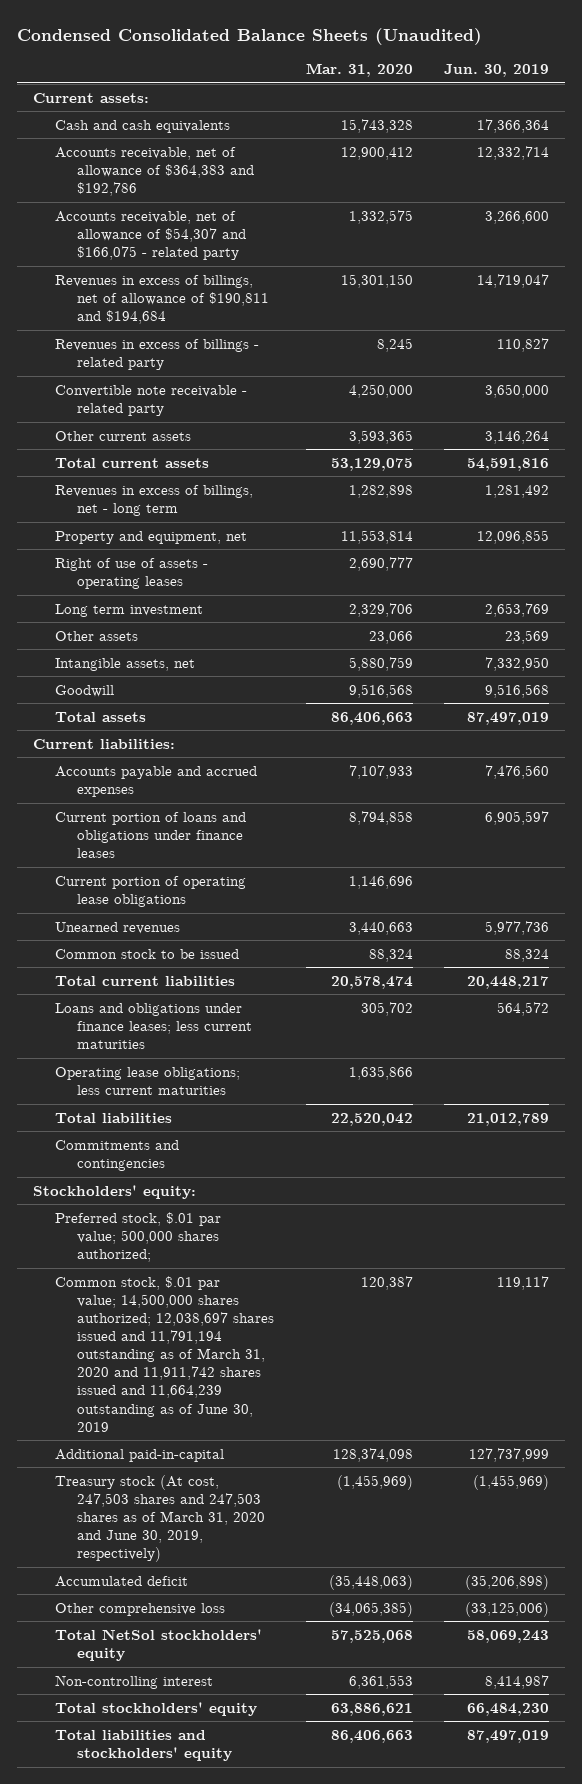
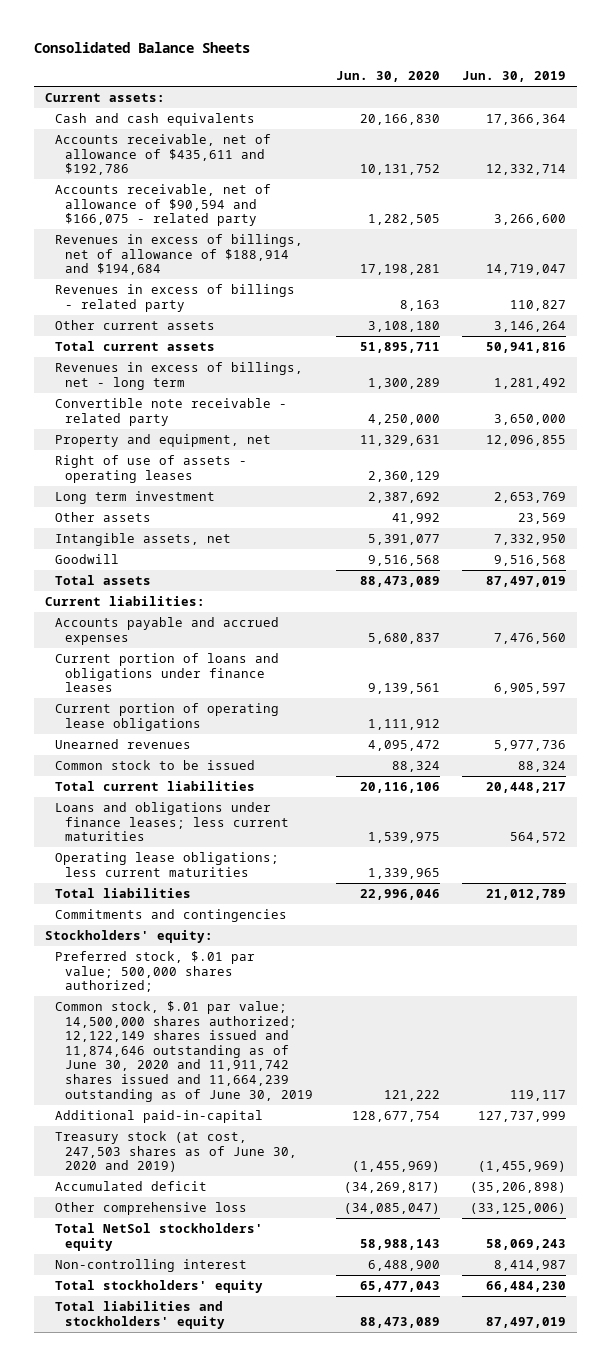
- Condensed Consolidated Balance Sheets (Unaudited)
+ Consolidated Balance Sheets
- | Mar. 31, 2020 | Jun. 30, 2019
+ | Jun. 30, 2020 | Jun. 30, 2019
- Accounts receivable, net of allowance of $364,383 and $192,786 | 12,900,412 | 12,332,714
- Accounts receivable, net of allowance of $54,307 and $166,075 - related party | 1,332,575 | 3,266,600
- Revenues in excess of billings, net of allowance of $190,811 and $194,684 | 15,301,150 | 14,719,047
+ Accounts receivable, net of allowance of $435,611 and $192,786 | 10,131,752 | 12,332,714
+ Accounts receivable, net of allowance of $90,594 and $166,075 - related party | 1,282,505 | 3,266,600
+ Revenues in excess of billings, net of allowance of $188,914 and $194,684 | 17,198,281 | 14,719,047
- Total current assets | 53,129,075 | 54,591,816
+ Total current assets | 51,895,711 | 50,941,816
moved down: Convertible note receivable - related party | 4,250,000 | 3,650,000
- Common stock, $.01 par value; 14,500,000 shares authorized; 12,038,697 shares issued and 11,791,194 outstanding as of March 31, 2020 and 11,911,742 shares issued and 11,664,239 outstanding as of June 30, 2019 | 120,387 | 119,117
+ Common stock, $.01 par value; 14,500,000 shares authorized; 12,122,149 shares issued and 11,874,646 outstanding as of June 30, 2020 and 11,911,742 shares issued and 11,664,239 outstanding as of June 30, 2019 | 121,222 | 119,117
- Treasury stock (At cost, 247,503 shares and 247,503 shares as of March 31, 2020 and June 30, 2019, respectively) | (1,455,969) | (1,455,969)
+ Treasury stock (at cost, 247,503 shares as of June 30, 2020 and 2019) | (1,455,969) | (1,455,969)

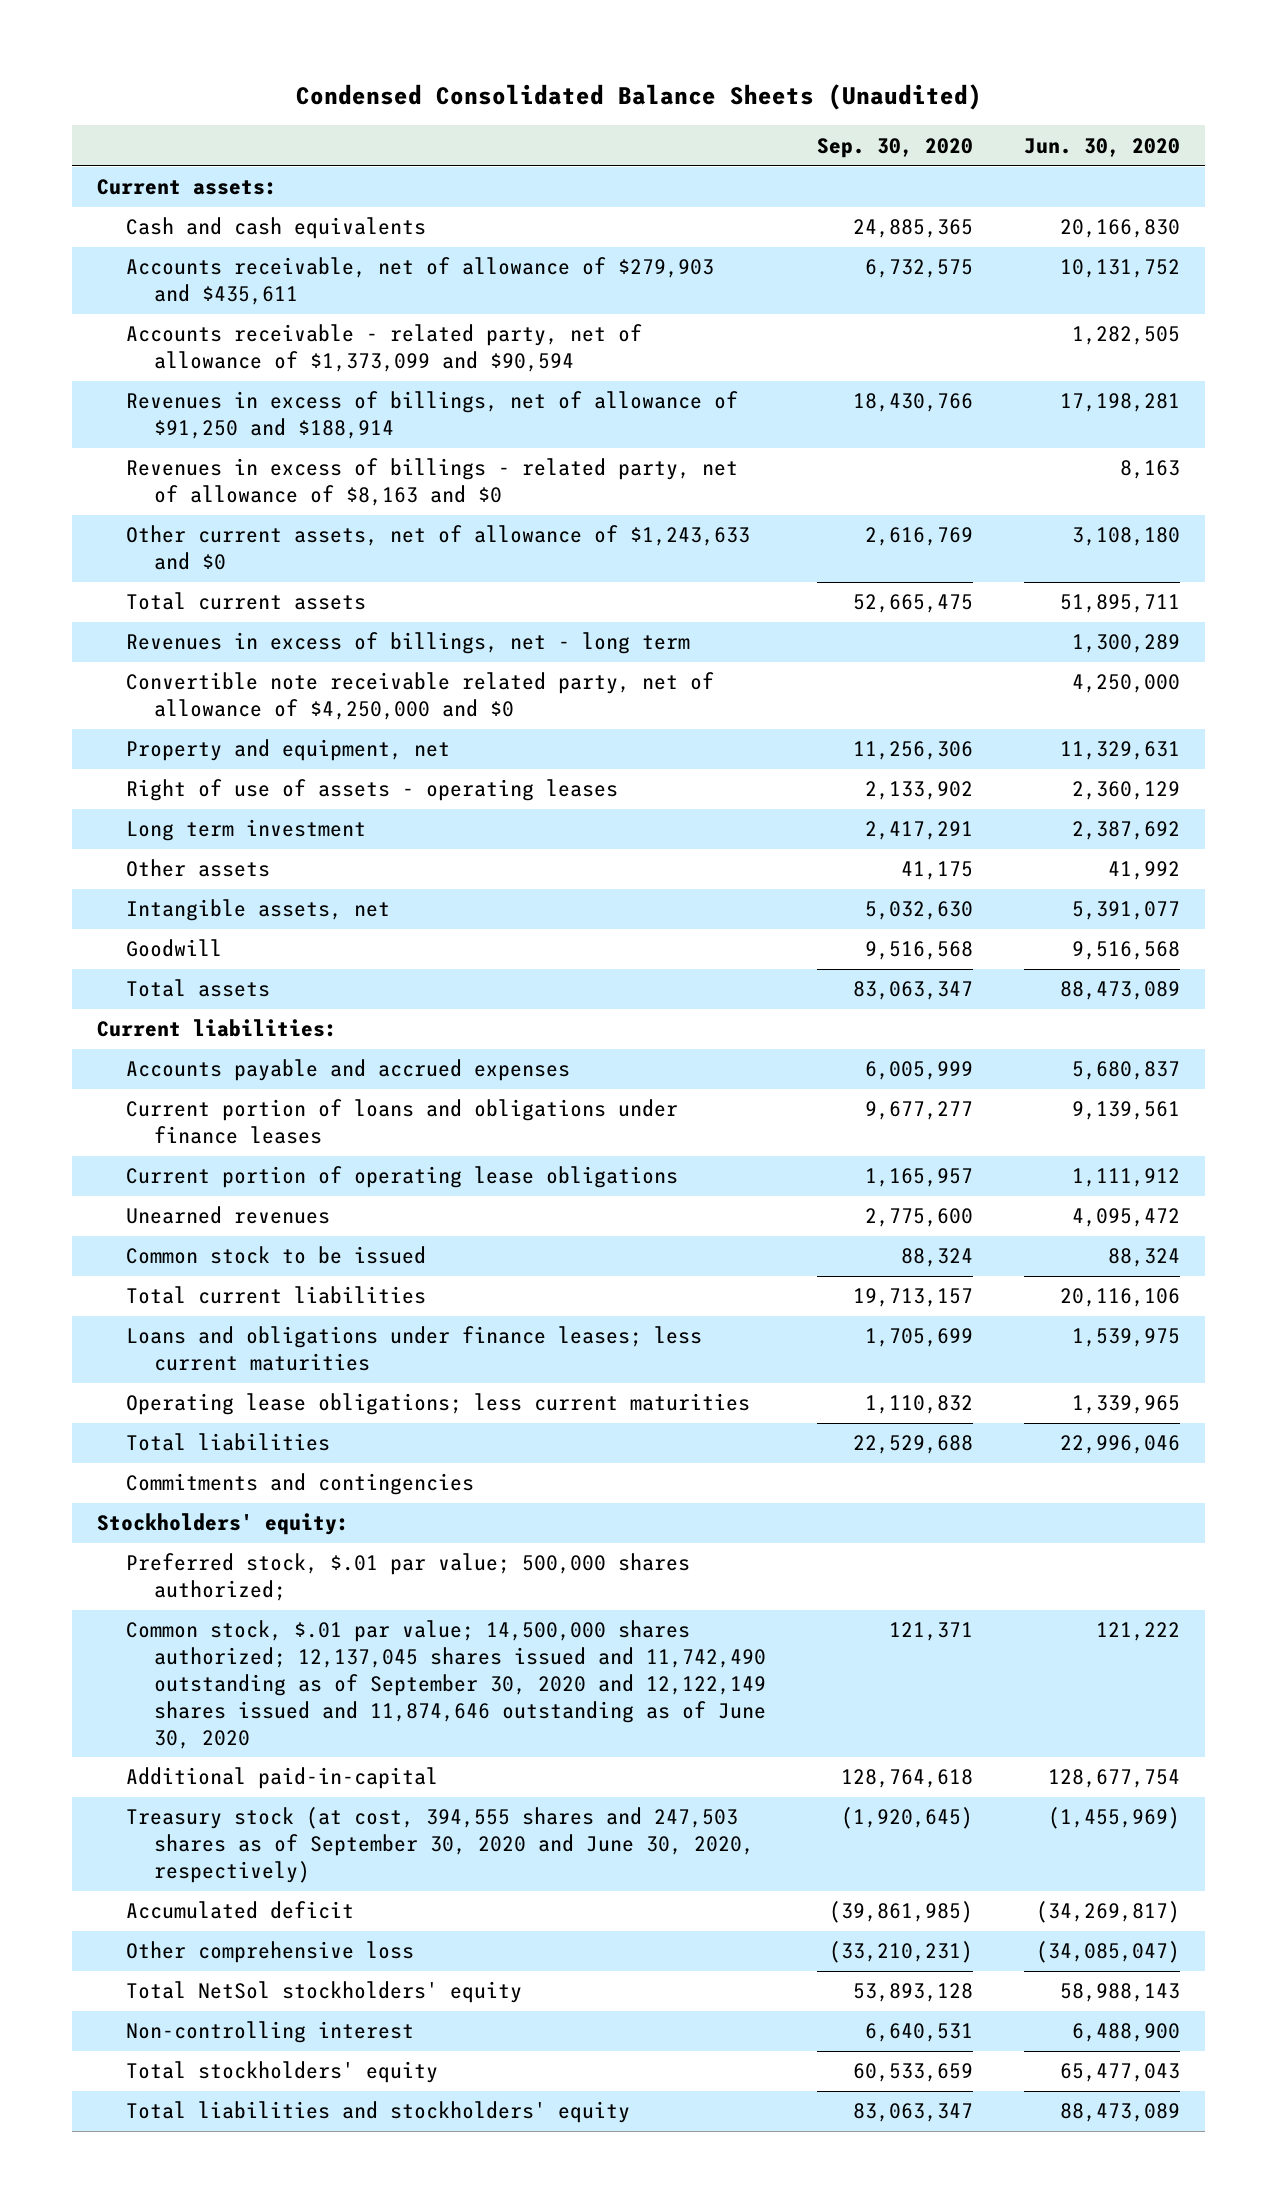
- Consolidated Balance Sheets
+ Condensed Consolidated Balance Sheets (Unaudited)
- | Jun. 30, 2020 | Jun. 30, 2019
+ | Sep. 30, 2020 | Jun. 30, 2020
- Accounts receivable, net of allowance of $435,611 and $192,786 | 10,131,752 | 12,332,714
- Accounts receivable, net of allowance of $90,594 and $166,075 - related party | 1,282,505 | 3,266,600
- Revenues in excess of billings, net of allowance of $188,914 and $194,684 | 17,198,281 | 14,719,047
- Revenues in excess of billings - related party | 8,163 | 110,827
- Other current assets | 3,108,180 | 3,146,264
+ Accounts receivable, net of allowance of $279,903 and $435,611 | 6,732,575 | 10,131,752
+ Accounts receivable - related party, net of allowance of $1,373,099 and $90,594 | | 1,282,505
+ Revenues in excess of billings, net of allowance of $91,250 and $188,914 | 18,430,766 | 17,198,281
+ Revenues in excess of billings - related party, net of allowance of $8,163 and $0 | | 8,163
+ Other current assets, net of allowance of $1,243,633 and $0 | 2,616,769 | 3,108,180
- Convertible note receivable - related party | 4,250,000 | 3,650,000
+ Convertible note receivable related party, net of allowance of $4,250,000 and $0 | | 4,250,000
- Common stock, $.01 par value; 14,500,000 shares authorized; 12,122,149 shares issued and 11,874,646 outstanding as of June 30, 2020 and 11,911,742 shares issued and 11,664,239 outstanding as of June 30, 2019 | 121,222 | 119,117
+ Common stock, $.01 par value; 14,500,000 shares authorized; 12,137,045 shares issued and 11,742,490 outstanding as of September 30, 2020 and 12,122,149 shares issued and 11,874,646 outstanding as of June 30, 2020 | 121,371 | 121,222
- Treasury stock (at cost, 247,503 shares as of June 30, 2020 and 2019) | (1,455,969) | (1,455,969)
+ Treasury stock (at cost, 394,555 shares and 247,503 shares as of September 30, 2020 and June 30, 2020, respectively) | (1,920,645) | (1,455,969)

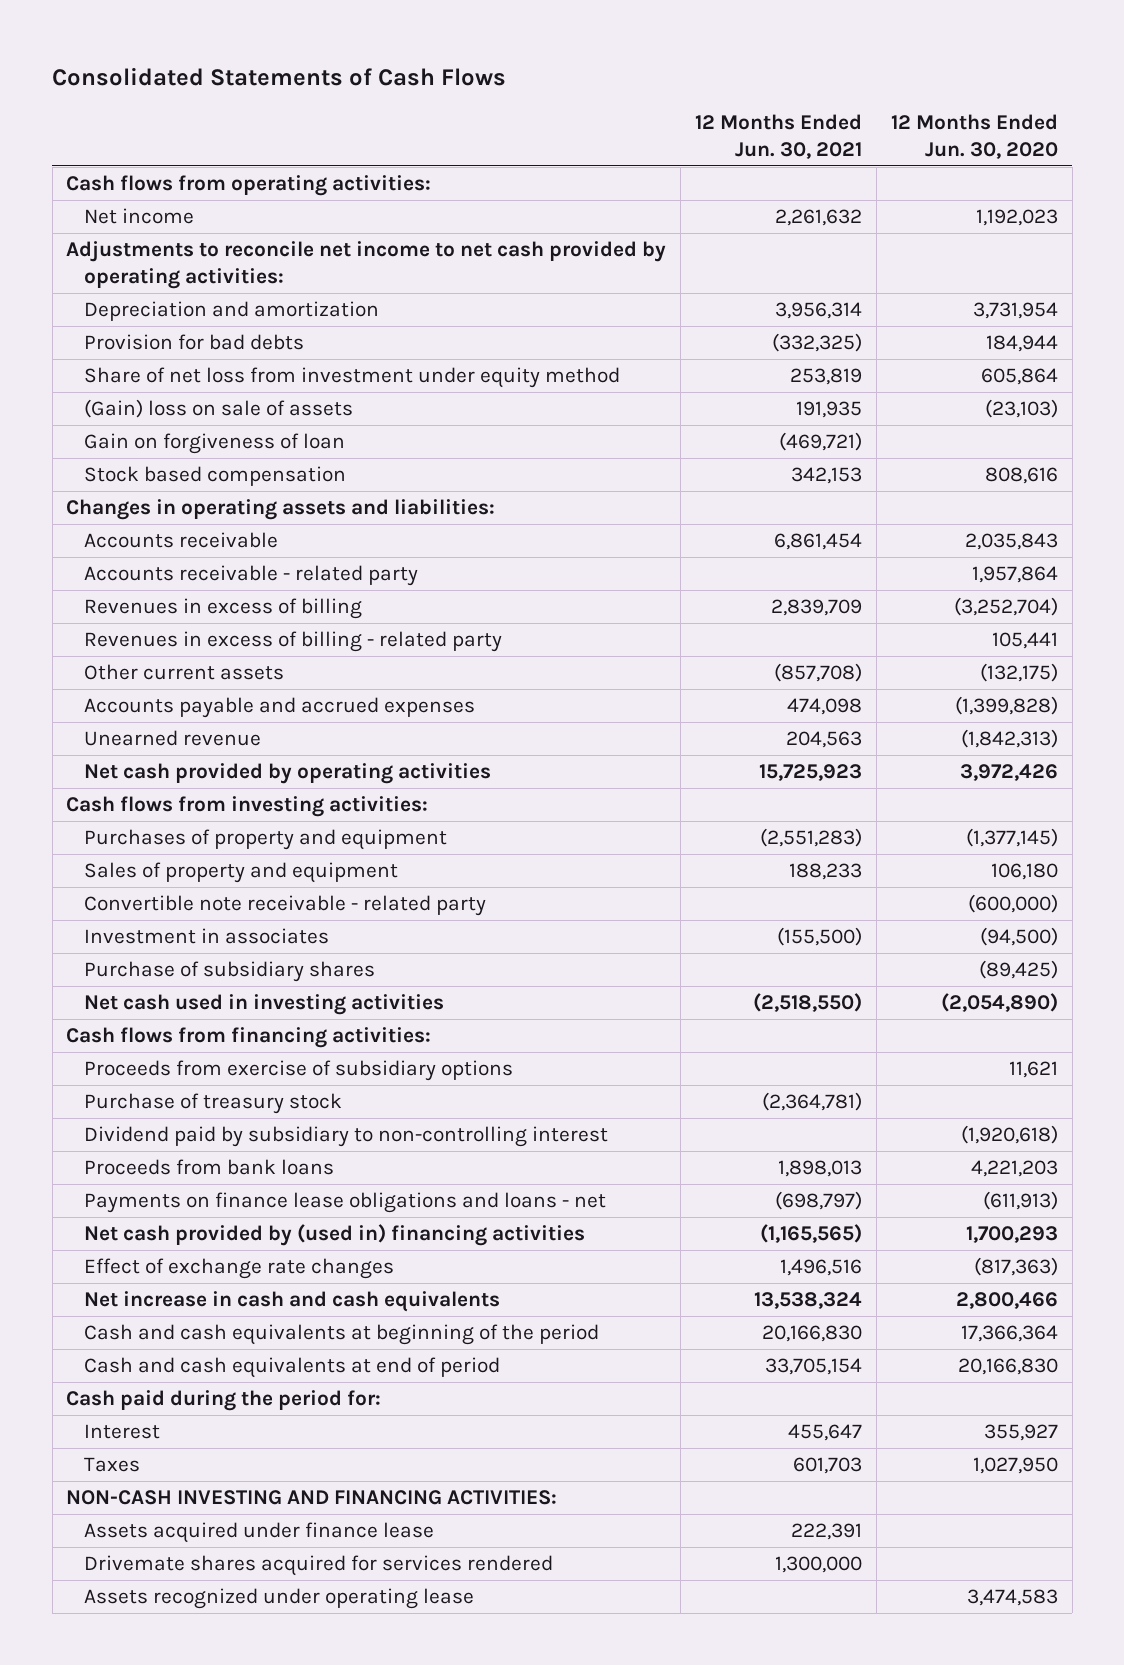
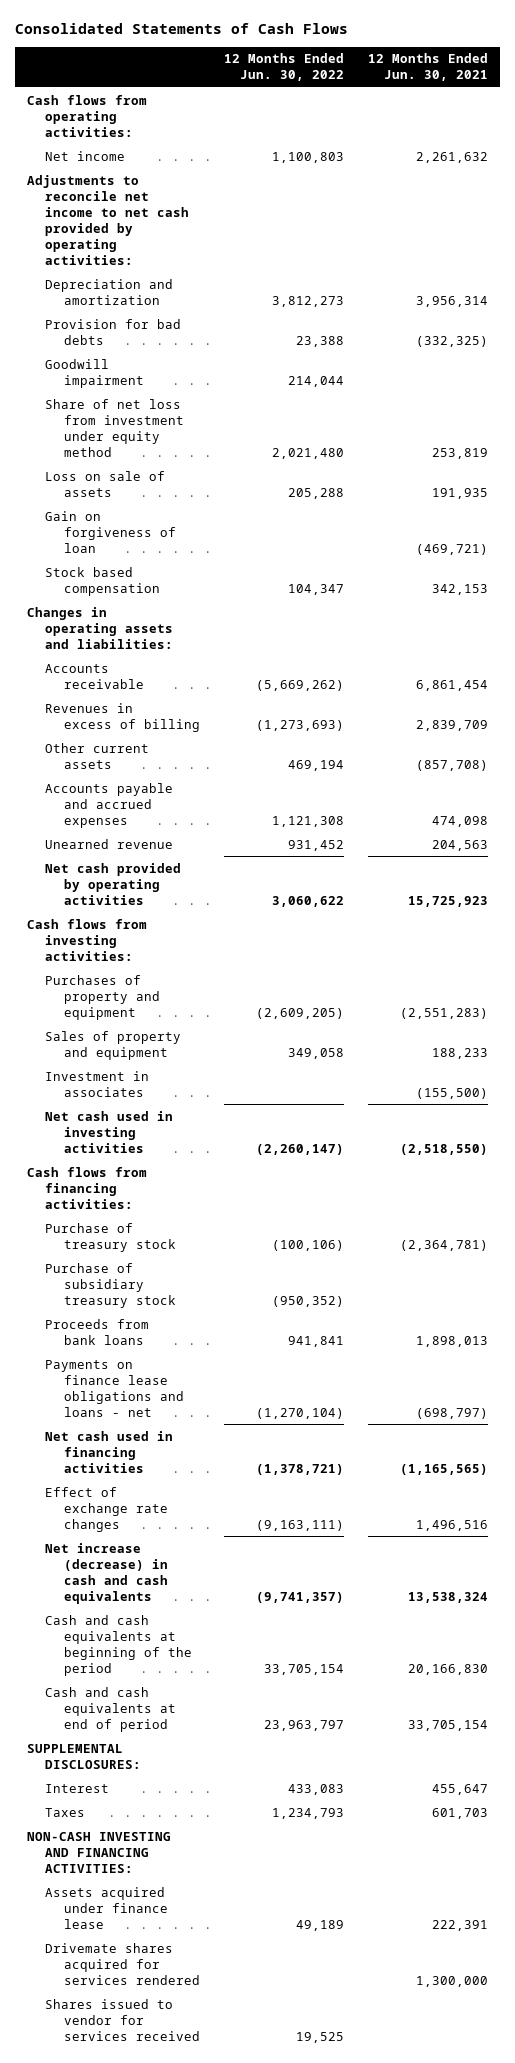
- | 12 Months Ended Jun. 30, 2021 | 12 Months Ended Jun. 30, 2020
+ | 12 Months Ended Jun. 30, 2022 | 12 Months Ended Jun. 30, 2021
+ Goodwill impairment | 214,044 |
- (Gain) loss on sale of assets | 191,935 | (23,103)
+ Loss on sale of assets | 205,288 | 191,935
- Accounts receivable - related party | | 1,957,864
- Revenues in excess of billing - related party | | 105,441
- Convertible note receivable - related party | | (600,000)
- Purchase of subsidiary shares | | (89,425)
- Proceeds from exercise of subsidiary options | | 11,621
- Dividend paid by subsidiary to non-controlling interest | | (1,920,618)
+ Purchase of subsidiary treasury stock | (950,352) |
- Net cash provided by (used in) financing activities | (1,165,565) | 1,700,293
+ Net cash used in financing activities | (1,378,721) | (1,165,565)
- Net increase in cash and cash equivalents | 13,538,324 | 2,800,466
+ Net increase (decrease) in cash and cash equivalents | (9,741,357) | 13,538,324
- Cash paid during the period for:
+ SUPPLEMENTAL DISCLOSURES:
- Assets recognized under operating lease | | 3,474,583
+ Shares issued to vendor for services received | 19,525 |

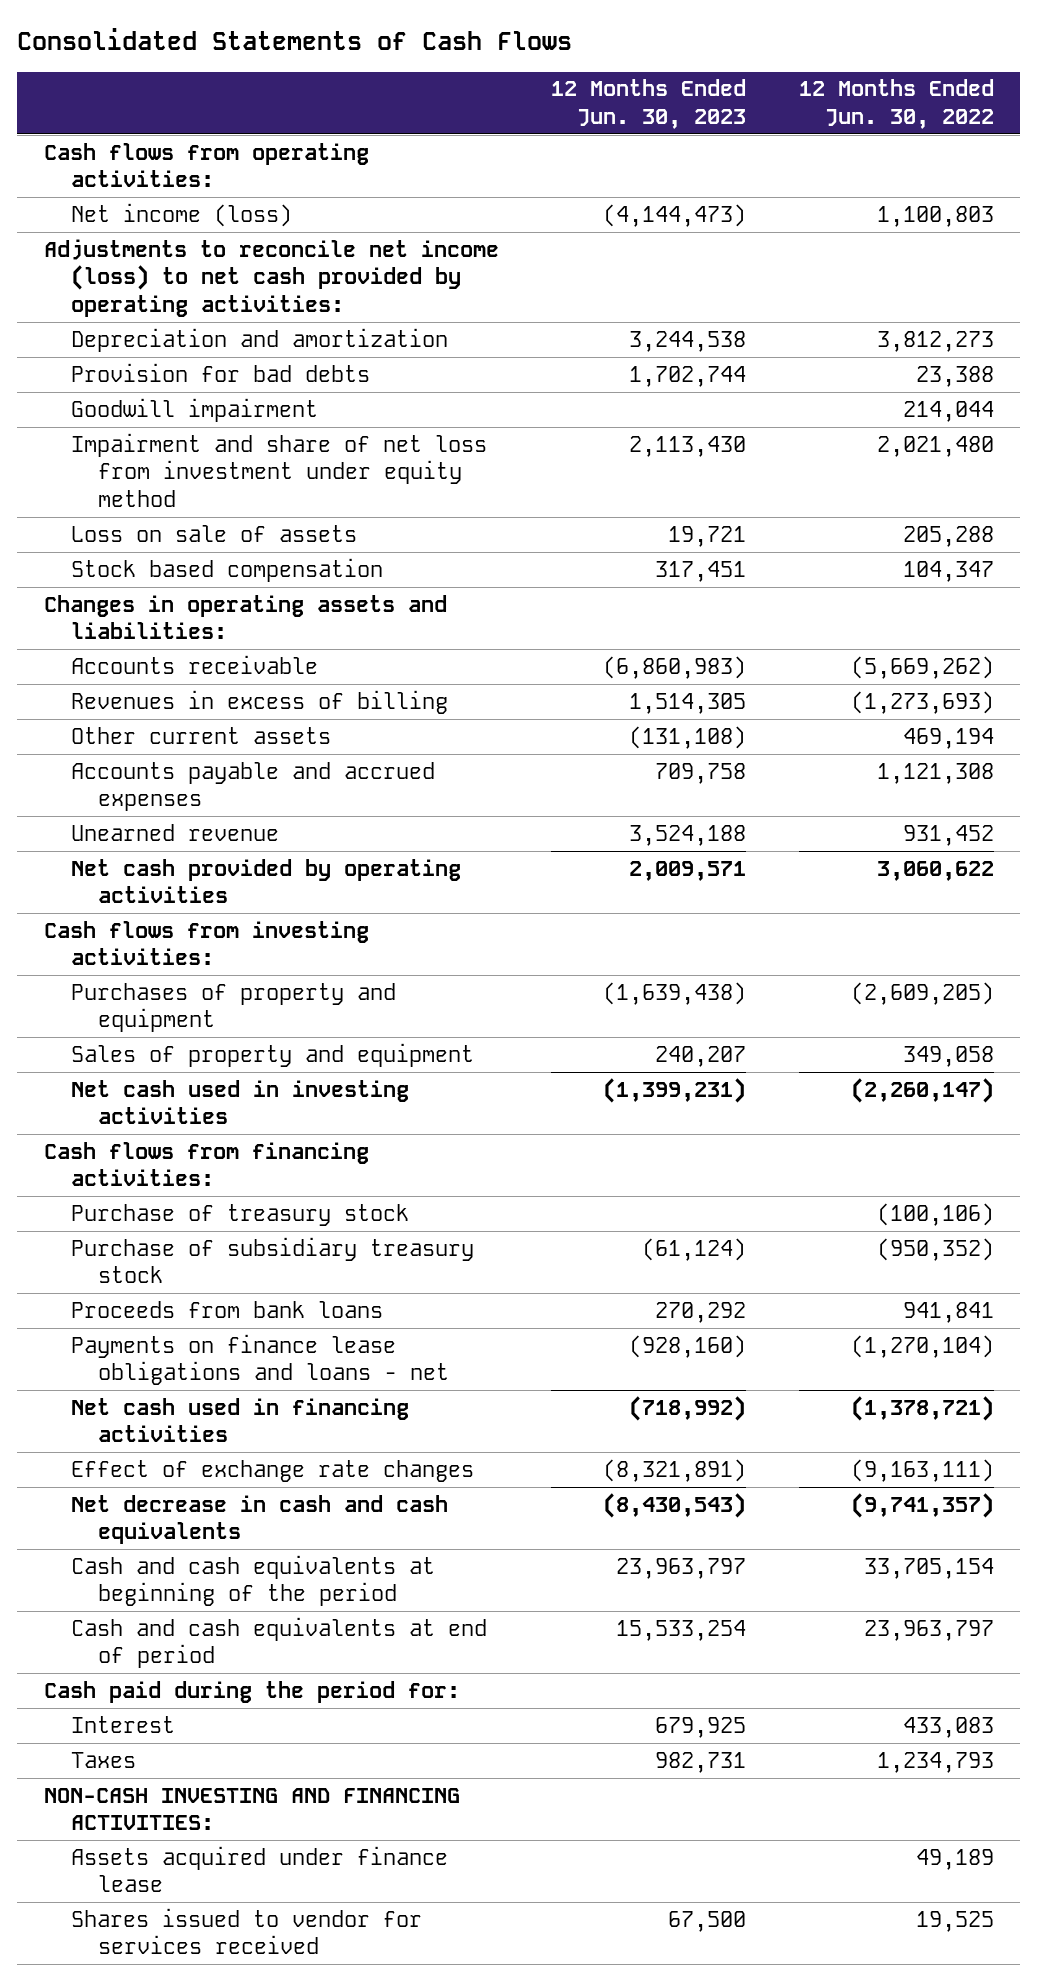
- | 12 Months Ended Jun. 30, 2022 | 12 Months Ended Jun. 30, 2021
+ | 12 Months Ended Jun. 30, 2023 | 12 Months Ended Jun. 30, 2022
- Net income | 1,100,803 | 2,261,632
- Adjustments to reconcile net income to net cash provided by operating activities:
+ Net income (loss) | (4,144,473) | 1,100,803
+ Adjustments to reconcile net income (loss) to net cash provided by operating activities:
- Share of net loss from investment under equity method | 2,021,480 | 253,819
+ Impairment and share of net loss from investment under equity method | 2,113,430 | 2,021,480
- Gain on forgiveness of loan | | (469,721)
- Investment in associates | | (155,500)
- Net increase (decrease) in cash and cash equivalents | (9,741,357) | 13,538,324
+ Net decrease in cash and cash equivalents | (8,430,543) | (9,741,357)
- SUPPLEMENTAL DISCLOSURES:
+ Cash paid during the period for:
- Drivemate shares acquired for services rendered | | 1,300,000

